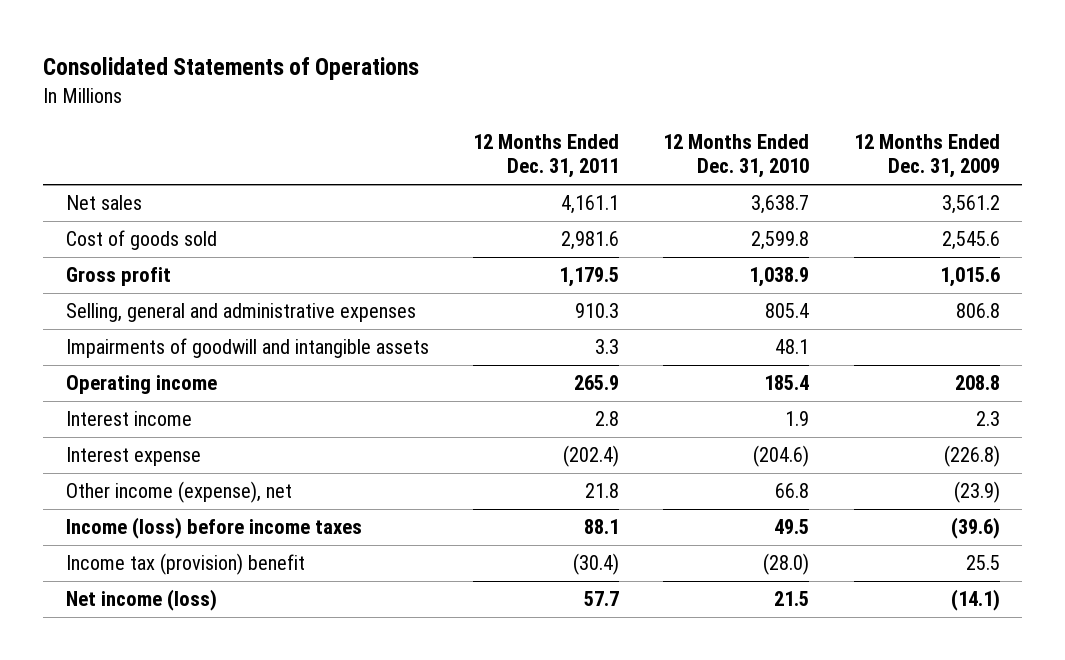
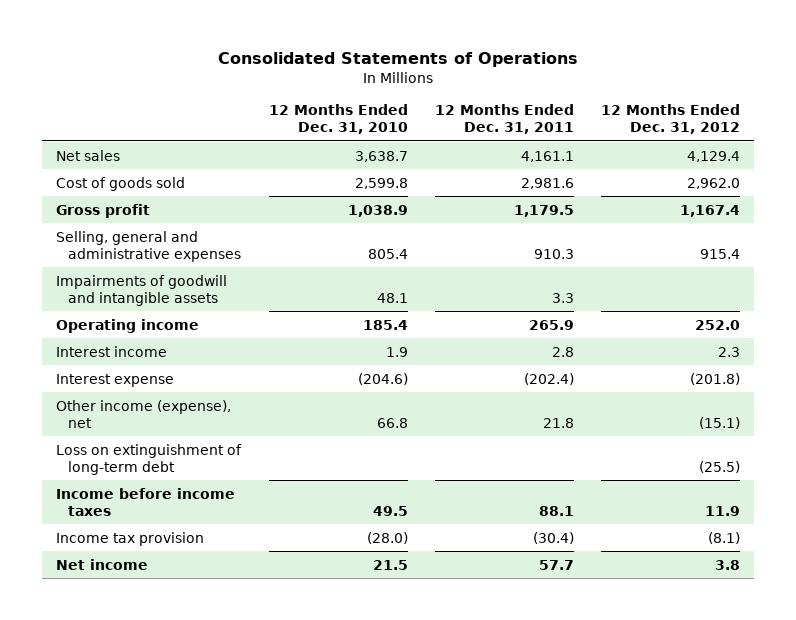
- | 12 Months Ended Dec. 31, 2011 | 12 Months Ended Dec. 31, 2010 | 12 Months Ended Dec. 31, 2009
+ | 12 Months Ended Dec. 31, 2010 | 12 Months Ended Dec. 31, 2011 | 12 Months Ended Dec. 31, 2012
- Income (loss) before income taxes | 88.1 | 49.5 | (39.6)
- Income tax (provision) benefit | (30.4) | (28.0) | 25.5
- Net income (loss) | 57.7 | 21.5 | (14.1)
+ Loss on extinguishment of long-term debt | | | (25.5)
+ Income before income taxes | 49.5 | 88.1 | 11.9
+ Income tax provision | (28.0) | (30.4) | (8.1)
+ Net income | 21.5 | 57.7 | 3.8

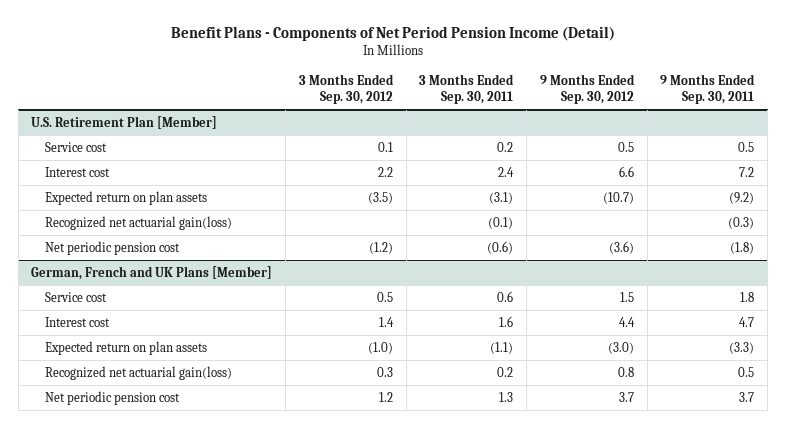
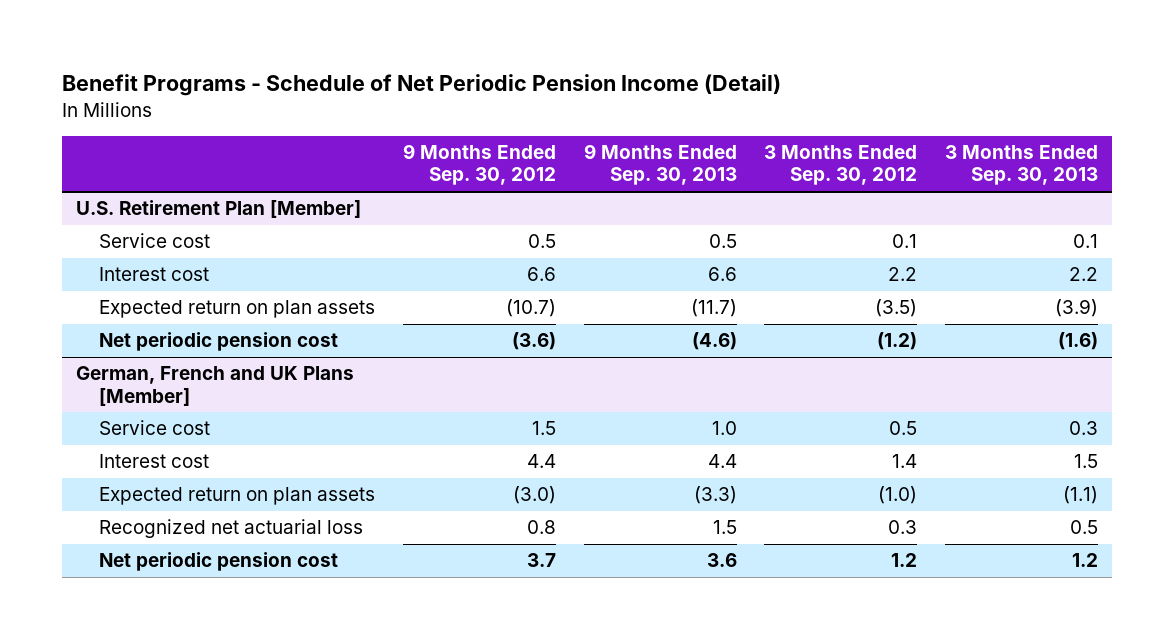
- Benefit Plans - Components of Net Period Pension Income (Detail)
+ Benefit Programs - Schedule of Net Periodic Pension Income (Detail)
- | 3 Months Ended Sep. 30, 2012 | 3 Months Ended Sep. 30, 2011 | 9 Months Ended Sep. 30, 2012 | 9 Months Ended Sep. 30, 2011
+ | 9 Months Ended Sep. 30, 2012 | 9 Months Ended Sep. 30, 2013 | 3 Months Ended Sep. 30, 2012 | 3 Months Ended Sep. 30, 2013
@ U.S. Retirement Plan [Member]
- Recognized net actuarial gain(loss) | | (0.1) | | (0.3)
@ German, French and UK Plans [Member]
- Recognized net actuarial gain(loss) | 0.3 | 0.2 | 0.8 | 0.5
+ Recognized net actuarial loss | 0.8 | 1.5 | 0.3 | 0.5

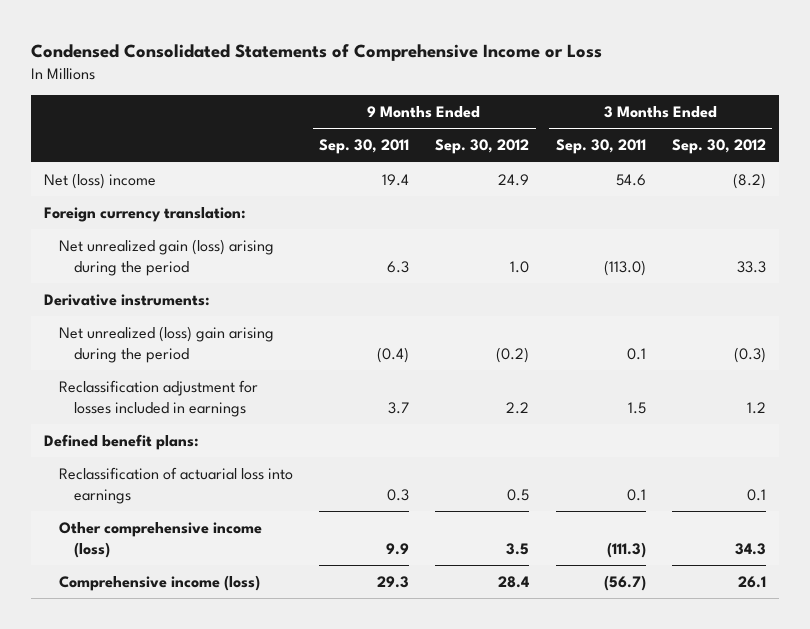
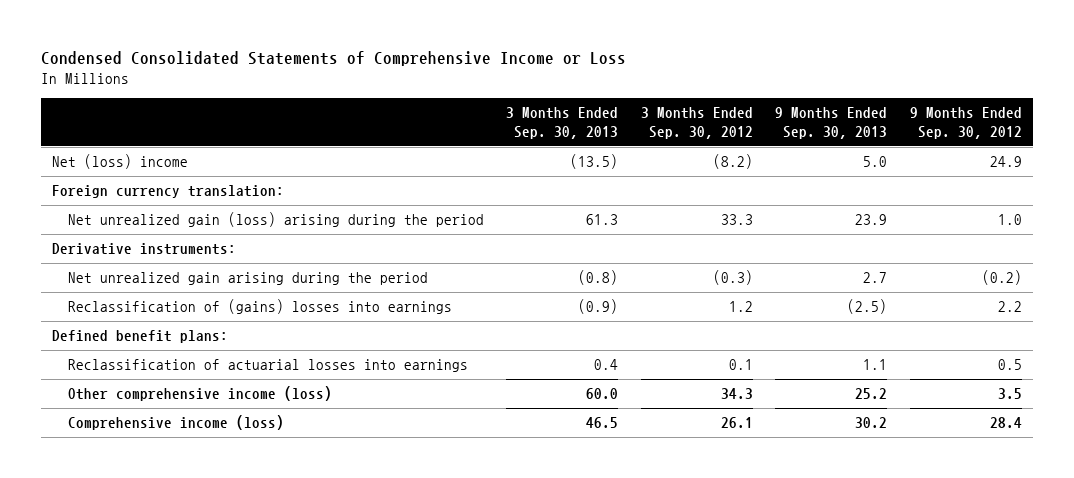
- | 9 Months Ended Sep. 30, 2011 | 9 Months Ended Sep. 30, 2012 | 3 Months Ended Sep. 30, 2011 | 3 Months Ended Sep. 30, 2012
+ | 3 Months Ended Sep. 30, 2013 | 3 Months Ended Sep. 30, 2012 | 9 Months Ended Sep. 30, 2013 | 9 Months Ended Sep. 30, 2012
- Net unrealized (loss) gain arising during the period | (0.4) | (0.2) | 0.1 | (0.3)
- Reclassification adjustment for losses included in earnings | 3.7 | 2.2 | 1.5 | 1.2
+ Net unrealized gain arising during the period | (0.8) | (0.3) | 2.7 | (0.2)
+ Reclassification of (gains) losses into earnings | (0.9) | 1.2 | (2.5) | 2.2
- Reclassification of actuarial loss into earnings | 0.3 | 0.5 | 0.1 | 0.1
+ Reclassification of actuarial losses into earnings | 0.4 | 0.1 | 1.1 | 0.5

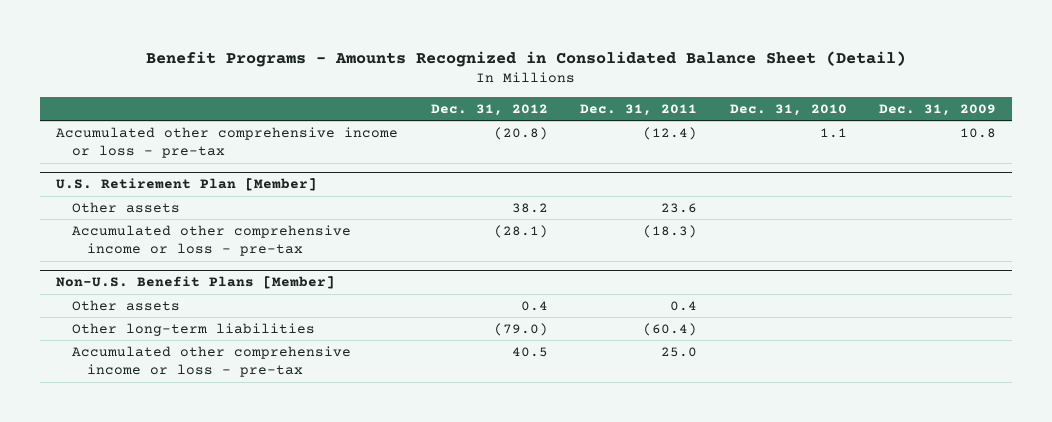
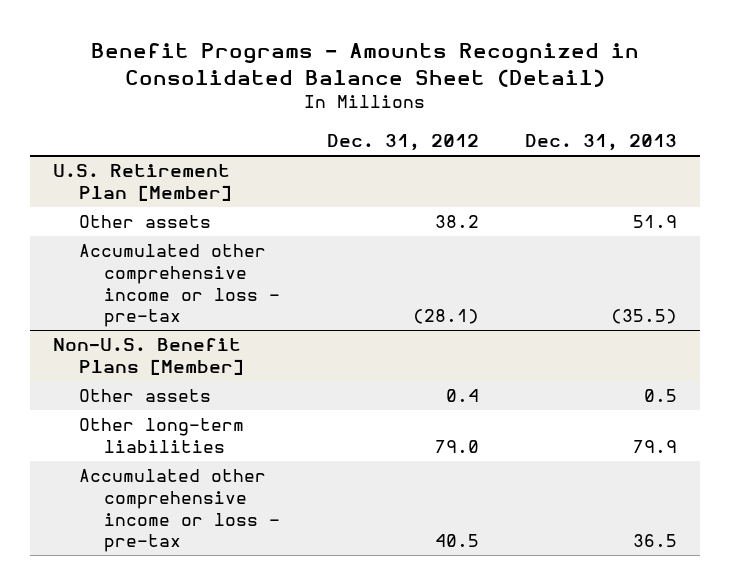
- | Dec. 31, 2012 | Dec. 31, 2011 | Dec. 31, 2010 | Dec. 31, 2009
+ | Dec. 31, 2012 | Dec. 31, 2013
- Accumulated other comprehensive income or loss - pre-tax | (20.8) | (12.4) | 1.1 | 10.8
@ Non-U.S. Benefit Plans [Member]
- Other long-term liabilities | (79.0) | (60.4) | |
+ Other long-term liabilities | 79.0 | 79.9

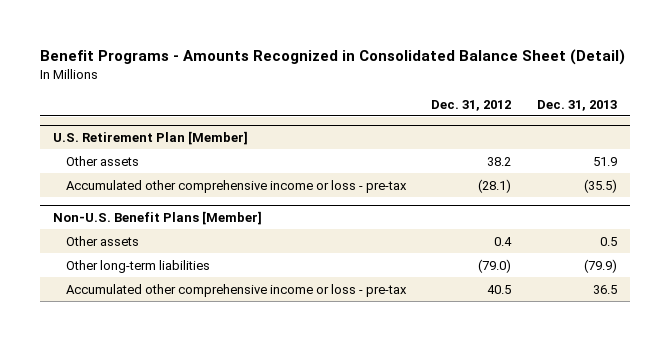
@ Non-U.S. Benefit Plans [Member]
- Other long-term liabilities | 79.0 | 79.9
+ Other long-term liabilities | (79.0) | (79.9)

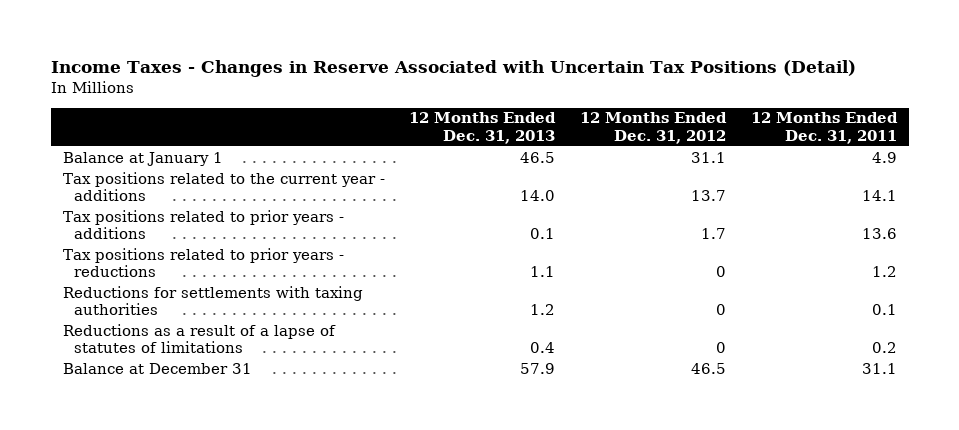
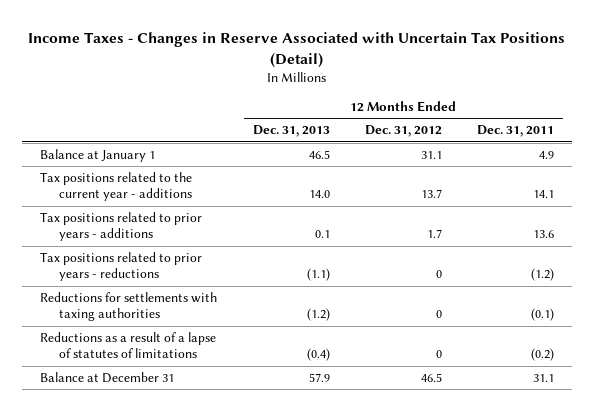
- Tax positions related to prior years - reductions | 1.1 | 0 | 1.2
- Reductions for settlements with taxing authorities | 1.2 | 0 | 0.1
- Reductions as a result of a lapse of statutes of limitations | 0.4 | 0 | 0.2
+ Tax positions related to prior years - reductions | (1.1) | 0 | (1.2)
+ Reductions for settlements with taxing authorities | (1.2) | 0 | (0.1)
+ Reductions as a result of a lapse of statutes of limitations | (0.4) | 0 | (0.2)

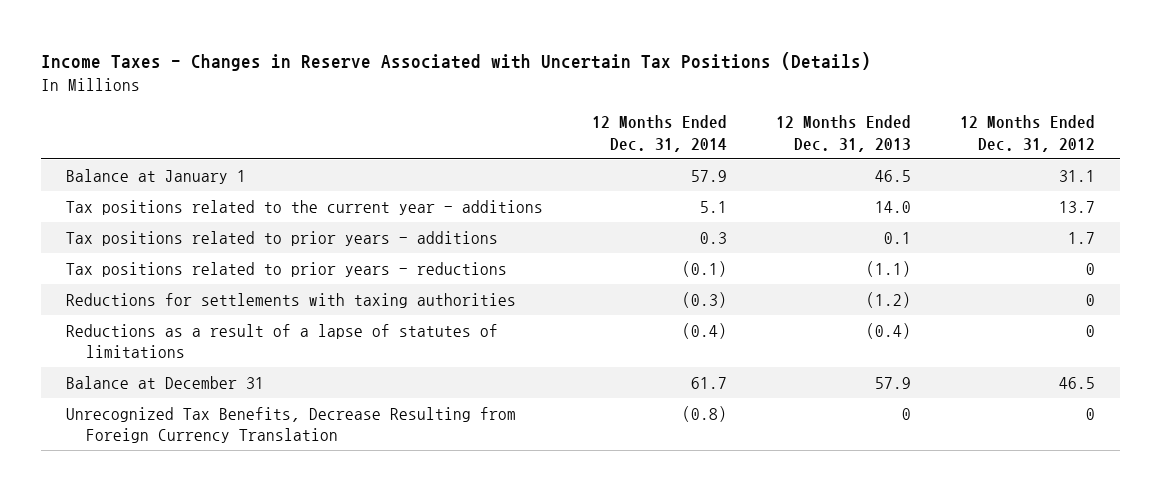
- Income Taxes - Changes in Reserve Associated with Uncertain Tax Positions (Detail)
+ Income Taxes - Changes in Reserve Associated with Uncertain Tax Positions (Details)
- | 12 Months Ended Dec. 31, 2013 | 12 Months Ended Dec. 31, 2012 | 12 Months Ended Dec. 31, 2011
+ | 12 Months Ended Dec. 31, 2014 | 12 Months Ended Dec. 31, 2013 | 12 Months Ended Dec. 31, 2012
+ Unrecognized Tax Benefits, Decrease Resulting from Foreign Currency Translation | (0.8) | 0 | 0

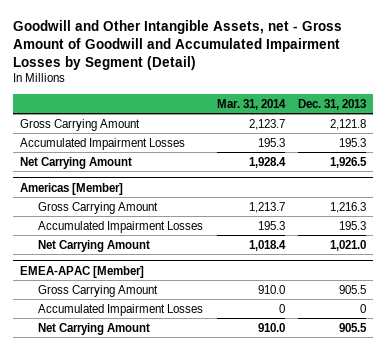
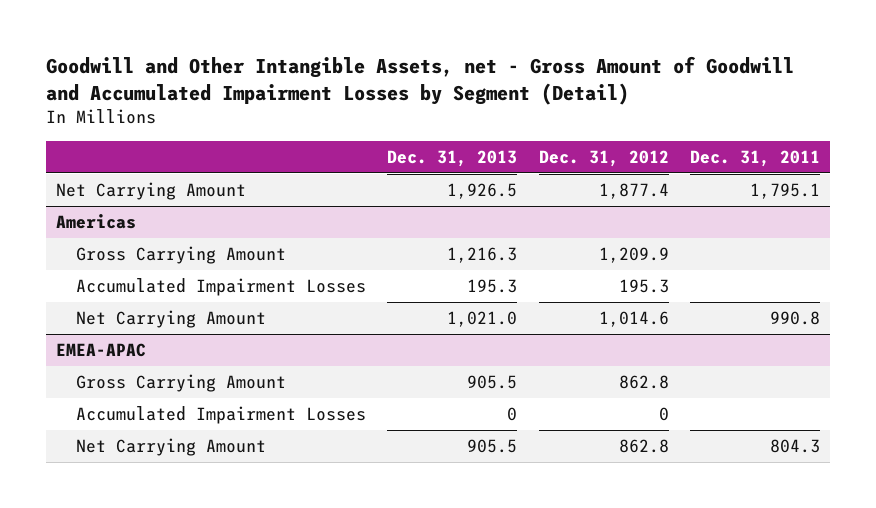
- | Mar. 31, 2014 | Dec. 31, 2013
+ | Dec. 31, 2013 | Dec. 31, 2012 | Dec. 31, 2011
- Gross Carrying Amount | 2,123.7 | 2,121.8
- Accumulated Impairment Losses | 195.3 | 195.3
- Americas [Member]
+ Americas
- EMEA-APAC [Member]
+ EMEA-APAC

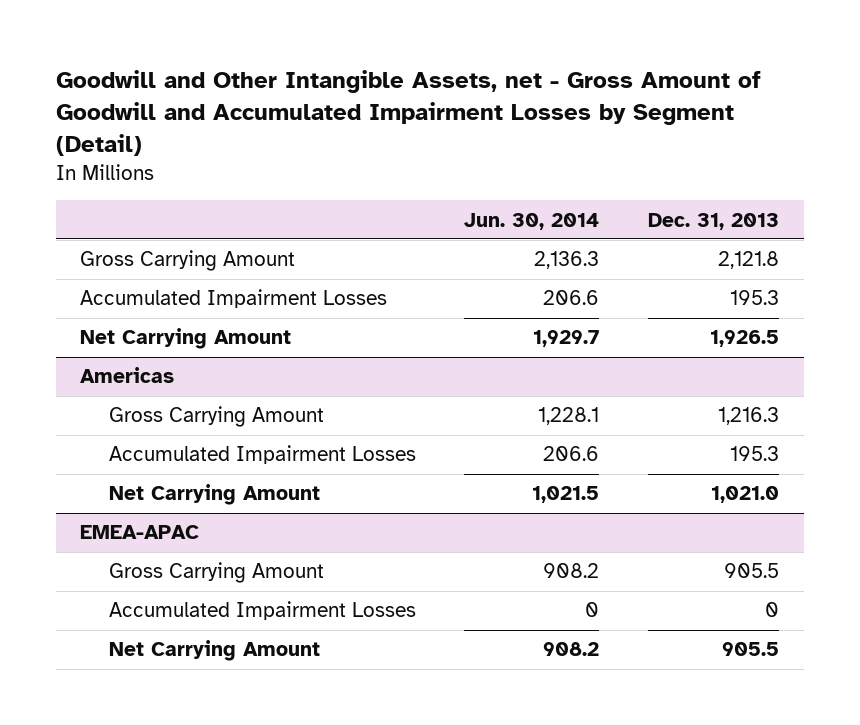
- | Dec. 31, 2013 | Dec. 31, 2012 | Dec. 31, 2011
+ | Jun. 30, 2014 | Dec. 31, 2013
+ Gross Carrying Amount | 2,136.3 | 2,121.8
+ Accumulated Impairment Losses | 206.6 | 195.3

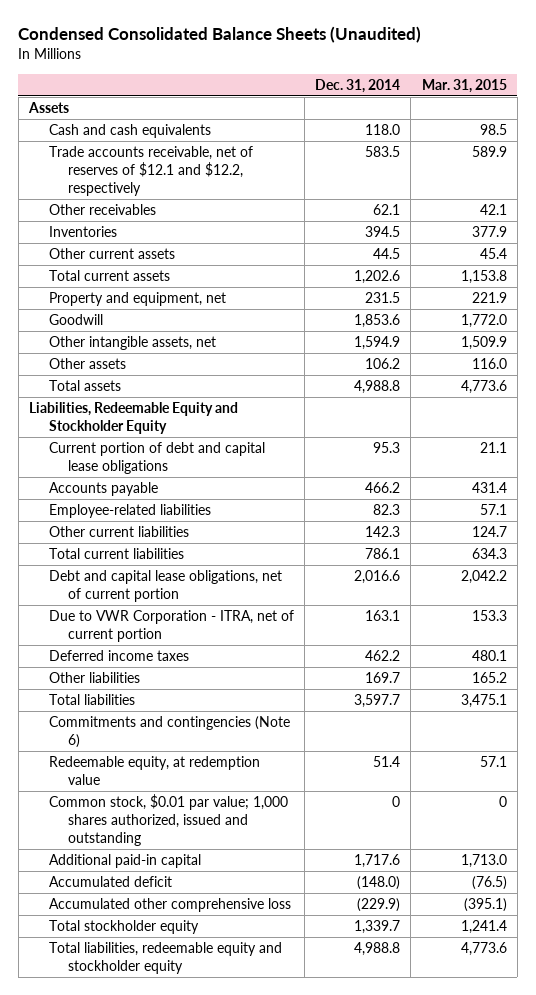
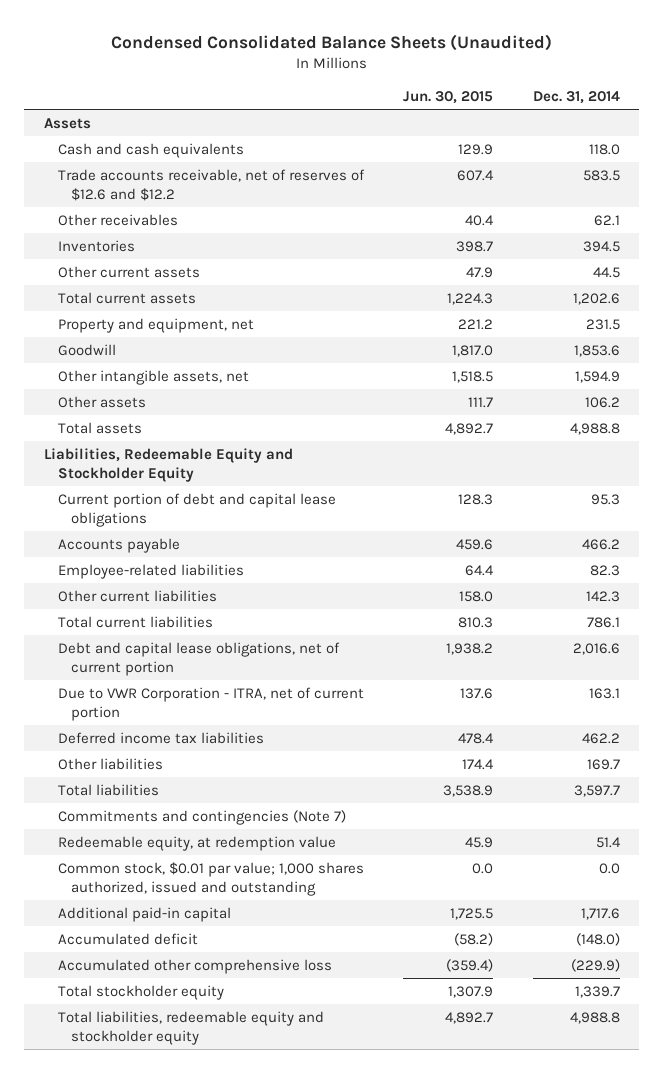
- | Dec. 31, 2014 | Mar. 31, 2015
+ | Jun. 30, 2015 | Dec. 31, 2014
- Trade accounts receivable, net of reserves of $12.1 and $12.2, respectively | 583.5 | 589.9
+ Trade accounts receivable, net of reserves of $12.6 and $12.2 | 607.4 | 583.5
- Deferred income taxes | 462.2 | 480.1
+ Deferred income tax liabilities | 478.4 | 462.2
- Commitments and contingencies (Note 6)
+ Commitments and contingencies (Note 7)
- Common stock, $0.01 par value; 1,000 shares authorized, issued and outstanding | 0 | 0
+ Common stock, $0.01 par value; 1,000 shares authorized, issued and outstanding | 0.0 | 0.0

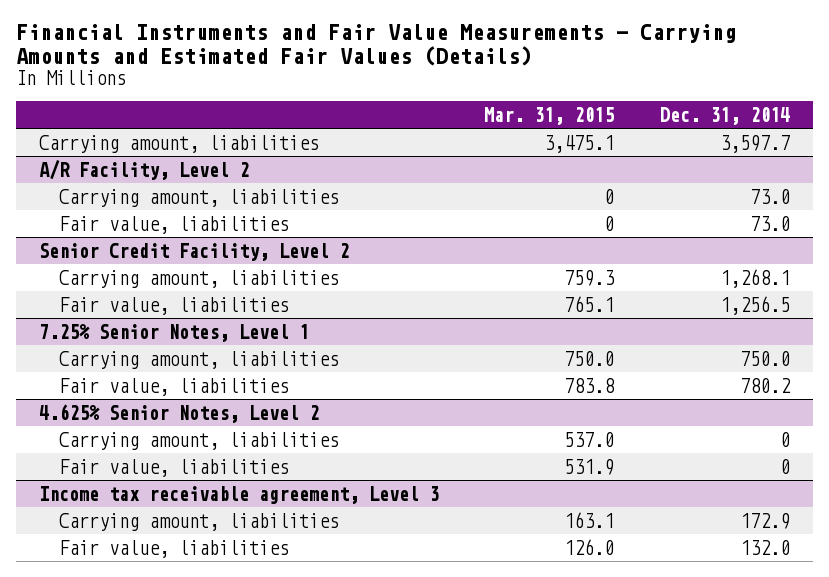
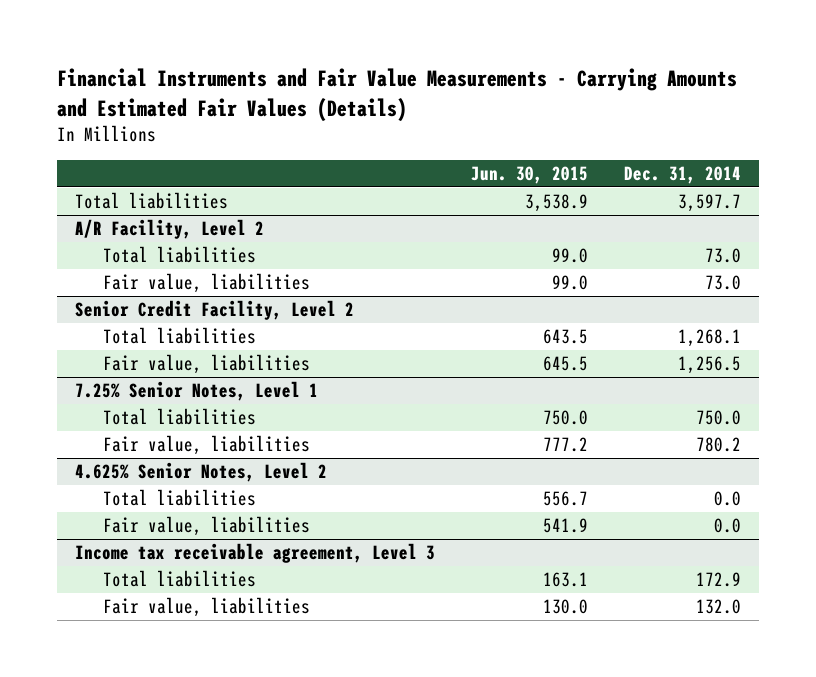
- | Mar. 31, 2015 | Dec. 31, 2014
+ | Jun. 30, 2015 | Dec. 31, 2014
- Carrying amount, liabilities | 3,475.1 | 3,597.7
+ Total liabilities | 3,538.9 | 3,597.7
@ A/R Facility, Level 2
- Carrying amount, liabilities | 0 | 73.0
+ Total liabilities | 99.0 | 73.0
@ Senior Credit Facility, Level 2
- Carrying amount, liabilities | 759.3 | 1,268.1
+ Total liabilities | 643.5 | 1,268.1
@ 7.25% Senior Notes, Level 1
- Carrying amount, liabilities | 750.0 | 750.0
+ Total liabilities | 750.0 | 750.0
@ 4.625% Senior Notes, Level 2
- Carrying amount, liabilities | 537.0 | 0
- Fair value, liabilities | 531.9 | 0
+ Total liabilities | 556.7 | 0.0
+ Fair value, liabilities | 541.9 | 0.0
@ Income tax receivable agreement, Level 3
- Carrying amount, liabilities | 163.1 | 172.9
+ Total liabilities | 163.1 | 172.9

